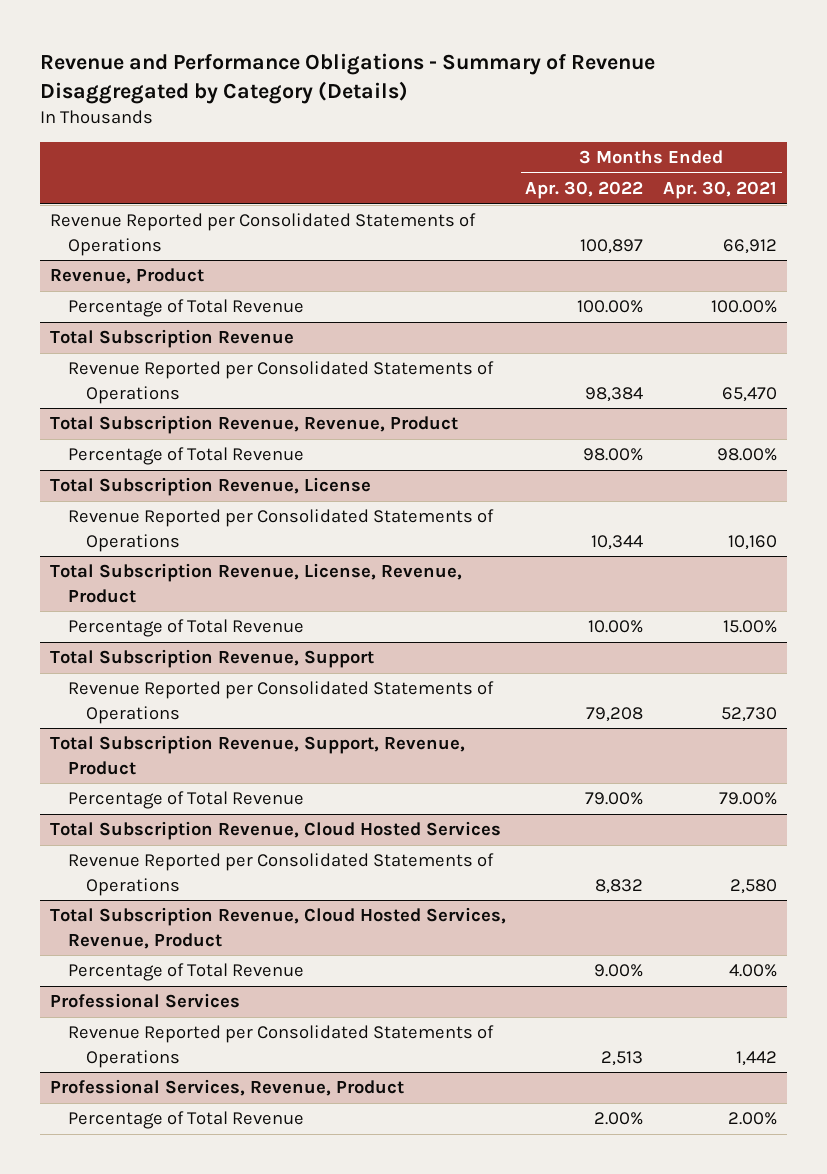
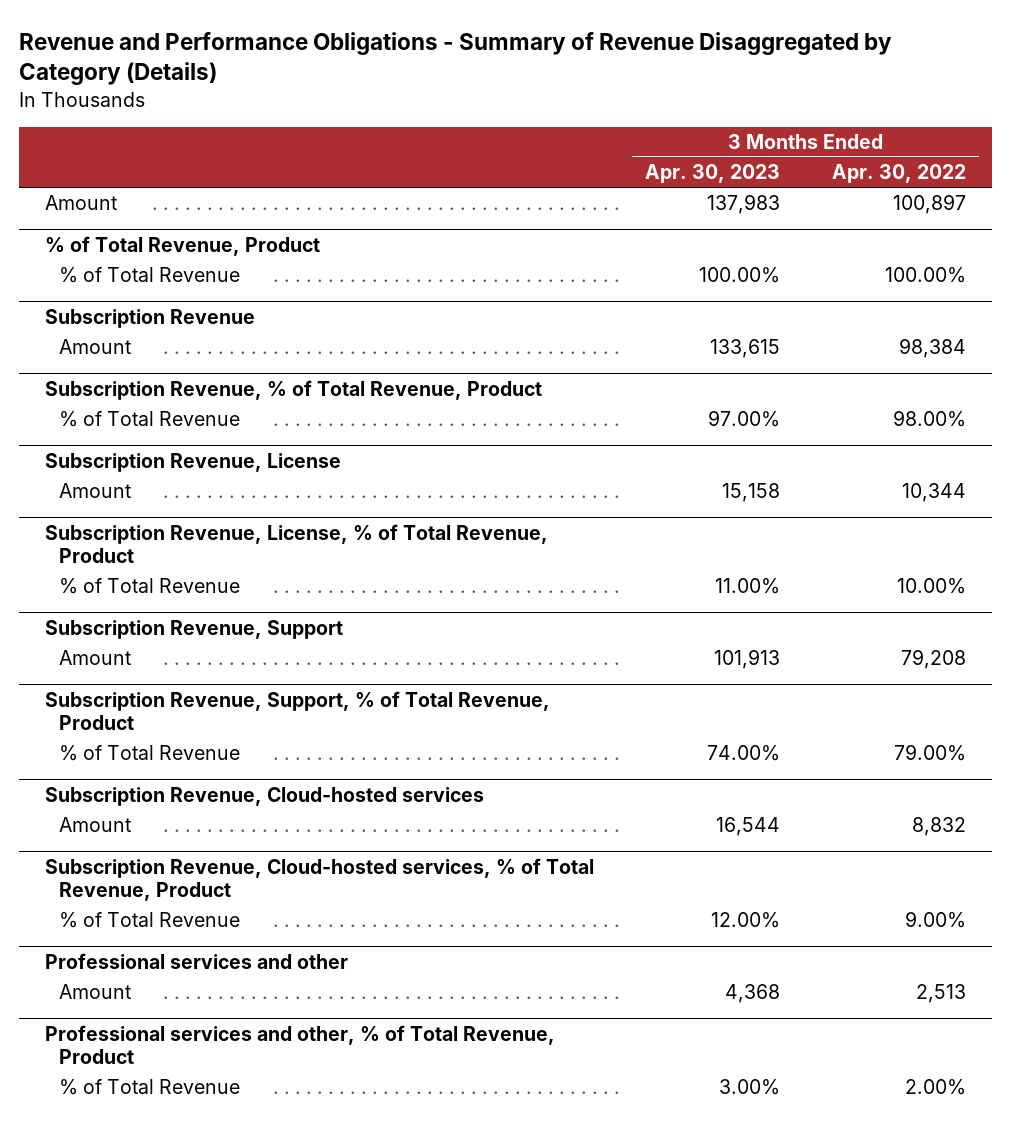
- | 3 Months Ended Apr. 30, 2022 | 3 Months Ended Apr. 30, 2021
+ | 3 Months Ended Apr. 30, 2023 | 3 Months Ended Apr. 30, 2022
- Revenue Reported per Consolidated Statements of Operations | 100,897 | 66,912
- Revenue, Product
- Percentage of Total Revenue | 100.00% | 100.00%
- Total Subscription Revenue
- Revenue Reported per Consolidated Statements of Operations | 98,384 | 65,470
- Total Subscription Revenue, Revenue, Product
- Percentage of Total Revenue | 98.00% | 98.00%
- Total Subscription Revenue, License
- Revenue Reported per Consolidated Statements of Operations | 10,344 | 10,160
- Total Subscription Revenue, License, Revenue, Product
- Percentage of Total Revenue | 10.00% | 15.00%
- Total Subscription Revenue, Support
- Revenue Reported per Consolidated Statements of Operations | 79,208 | 52,730
- Total Subscription Revenue, Support, Revenue, Product
- Percentage of Total Revenue | 79.00% | 79.00%
- Total Subscription Revenue, Cloud Hosted Services
- Revenue Reported per Consolidated Statements of Operations | 8,832 | 2,580
- Total Subscription Revenue, Cloud Hosted Services, Revenue, Product
- Percentage of Total Revenue | 9.00% | 4.00%
- Professional Services
- Revenue Reported per Consolidated Statements of Operations | 2,513 | 1,442
- Professional Services, Revenue, Product
- Percentage of Total Revenue | 2.00% | 2.00%
+ Amount | 137,983 | 100,897
+ % of Total Revenue, Product
+ % of Total Revenue | 100.00% | 100.00%
+ Subscription Revenue
+ Amount | 133,615 | 98,384
+ Subscription Revenue, % of Total Revenue, Product
+ % of Total Revenue | 97.00% | 98.00%
+ Subscription Revenue, License
+ Amount | 15,158 | 10,344
+ Subscription Revenue, License, % of Total Revenue, Product
+ % of Total Revenue | 11.00% | 10.00%
+ Subscription Revenue, Support
+ Amount | 101,913 | 79,208
+ Subscription Revenue, Support, % of Total Revenue, Product
+ % of Total Revenue | 74.00% | 79.00%
+ Subscription Revenue, Cloud-hosted services
+ Amount | 16,544 | 8,832
+ Subscription Revenue, Cloud-hosted services, % of Total Revenue, Product
+ % of Total Revenue | 12.00% | 9.00%
+ Professional services and other
+ Amount | 4,368 | 2,513
+ Professional services and other, % of Total Revenue, Product
+ % of Total Revenue | 3.00% | 2.00%

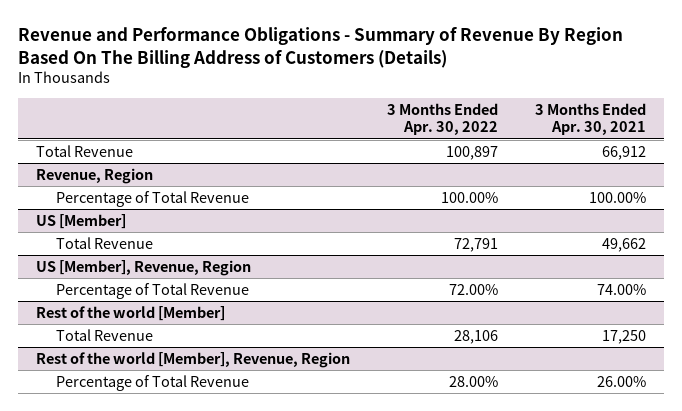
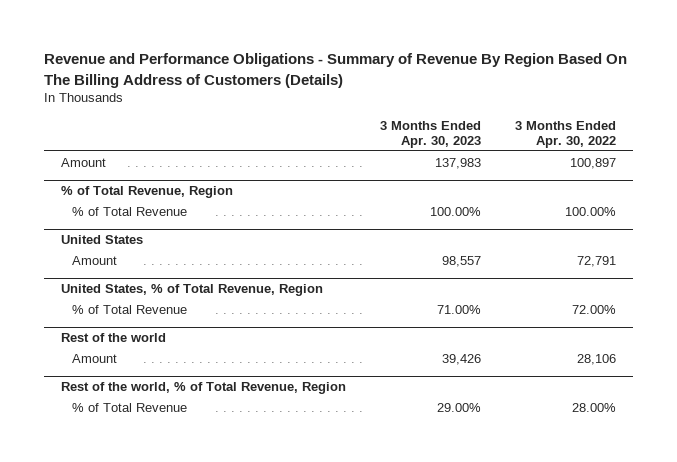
- | 3 Months Ended Apr. 30, 2022 | 3 Months Ended Apr. 30, 2021
+ | 3 Months Ended Apr. 30, 2023 | 3 Months Ended Apr. 30, 2022
- Total Revenue | 100,897 | 66,912
- Revenue, Region
- Percentage of Total Revenue | 100.00% | 100.00%
- US [Member]
- Total Revenue | 72,791 | 49,662
- US [Member], Revenue, Region
- Percentage of Total Revenue | 72.00% | 74.00%
- Rest of the world [Member]
- Total Revenue | 28,106 | 17,250
- Rest of the world [Member], Revenue, Region
- Percentage of Total Revenue | 28.00% | 26.00%
+ Amount | 137,983 | 100,897
+ % of Total Revenue, Region
+ % of Total Revenue | 100.00% | 100.00%
+ United States
+ Amount | 98,557 | 72,791
+ United States, % of Total Revenue, Region
+ % of Total Revenue | 71.00% | 72.00%
+ Rest of the world
+ Amount | 39,426 | 28,106
+ Rest of the world, % of Total Revenue, Region
+ % of Total Revenue | 29.00% | 28.00%

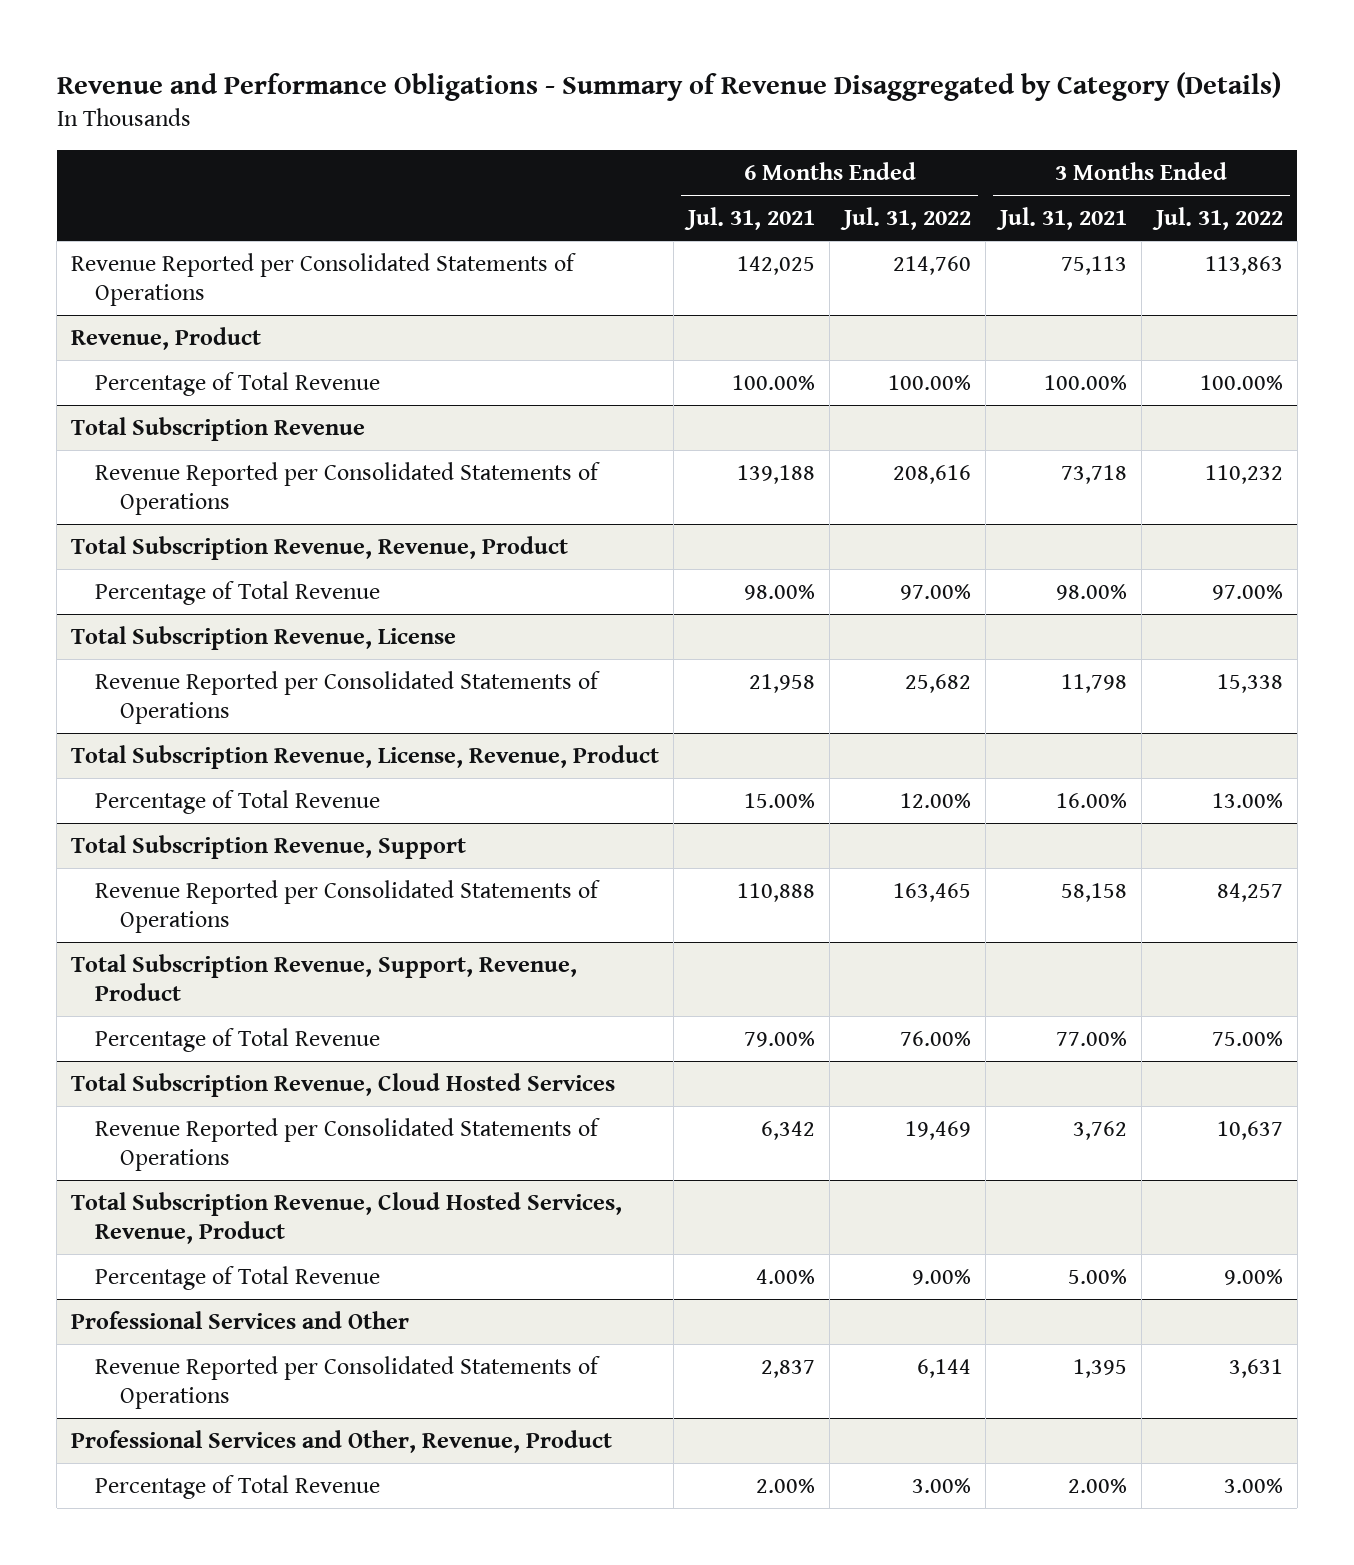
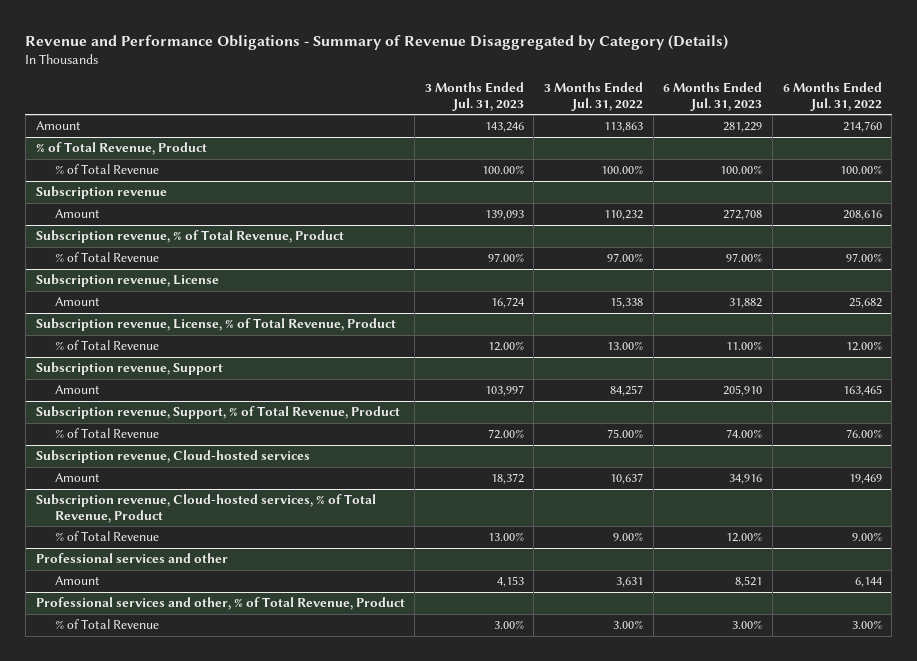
- | 6 Months Ended Jul. 31, 2021 | 6 Months Ended Jul. 31, 2022 | 3 Months Ended Jul. 31, 2021 | 3 Months Ended Jul. 31, 2022
+ | 3 Months Ended Jul. 31, 2023 | 3 Months Ended Jul. 31, 2022 | 6 Months Ended Jul. 31, 2023 | 6 Months Ended Jul. 31, 2022
- Revenue Reported per Consolidated Statements of Operations | 142,025 | 214,760 | 75,113 | 113,863
- Revenue, Product
- Percentage of Total Revenue | 100.00% | 100.00% | 100.00% | 100.00%
- Total Subscription Revenue
- Revenue Reported per Consolidated Statements of Operations | 139,188 | 208,616 | 73,718 | 110,232
- Total Subscription Revenue, Revenue, Product
- Percentage of Total Revenue | 98.00% | 97.00% | 98.00% | 97.00%
- Total Subscription Revenue, License
- Revenue Reported per Consolidated Statements of Operations | 21,958 | 25,682 | 11,798 | 15,338
- Total Subscription Revenue, License, Revenue, Product
- Percentage of Total Revenue | 15.00% | 12.00% | 16.00% | 13.00%
- Total Subscription Revenue, Support
- Revenue Reported per Consolidated Statements of Operations | 110,888 | 163,465 | 58,158 | 84,257
- Total Subscription Revenue, Support, Revenue, Product
- Percentage of Total Revenue | 79.00% | 76.00% | 77.00% | 75.00%
- Total Subscription Revenue, Cloud Hosted Services
- Revenue Reported per Consolidated Statements of Operations | 6,342 | 19,469 | 3,762 | 10,637
- Total Subscription Revenue, Cloud Hosted Services, Revenue, Product
- Percentage of Total Revenue | 4.00% | 9.00% | 5.00% | 9.00%
- Professional Services and Other
- Revenue Reported per Consolidated Statements of Operations | 2,837 | 6,144 | 1,395 | 3,631
- Professional Services and Other, Revenue, Product
- Percentage of Total Revenue | 2.00% | 3.00% | 2.00% | 3.00%
+ Amount | 143,246 | 113,863 | 281,229 | 214,760
+ % of Total Revenue, Product
+ % of Total Revenue | 100.00% | 100.00% | 100.00% | 100.00%
+ Subscription revenue
+ Amount | 139,093 | 110,232 | 272,708 | 208,616
+ Subscription revenue, % of Total Revenue, Product
+ % of Total Revenue | 97.00% | 97.00% | 97.00% | 97.00%
+ Subscription revenue, License
+ Amount | 16,724 | 15,338 | 31,882 | 25,682
+ Subscription revenue, License, % of Total Revenue, Product
+ % of Total Revenue | 12.00% | 13.00% | 11.00% | 12.00%
+ Subscription revenue, Support
+ Amount | 103,997 | 84,257 | 205,910 | 163,465
+ Subscription revenue, Support, % of Total Revenue, Product
+ % of Total Revenue | 72.00% | 75.00% | 74.00% | 76.00%
+ Subscription revenue, Cloud-hosted services
+ Amount | 18,372 | 10,637 | 34,916 | 19,469
+ Subscription revenue, Cloud-hosted services, % of Total Revenue, Product
+ % of Total Revenue | 13.00% | 9.00% | 12.00% | 9.00%
+ Professional services and other
+ Amount | 4,153 | 3,631 | 8,521 | 6,144
+ Professional services and other, % of Total Revenue, Product
+ % of Total Revenue | 3.00% | 3.00% | 3.00% | 3.00%

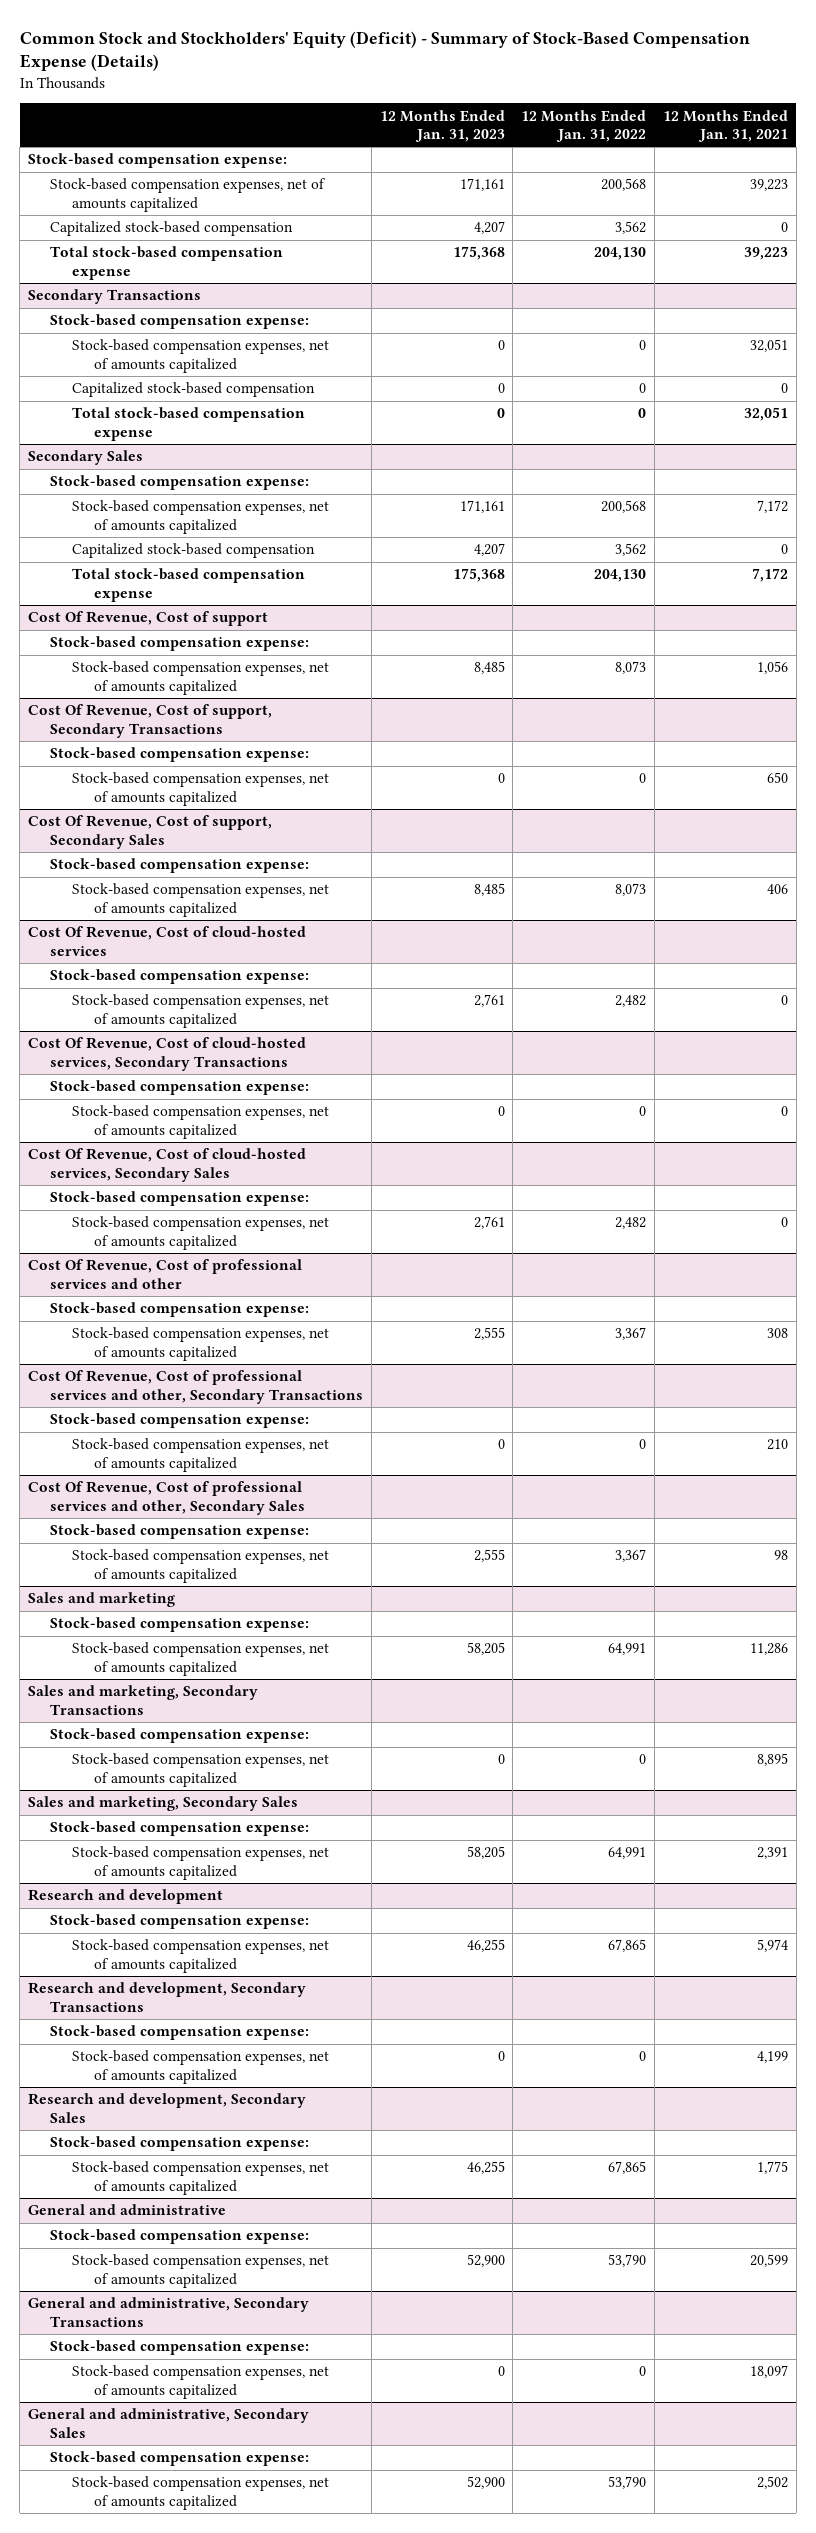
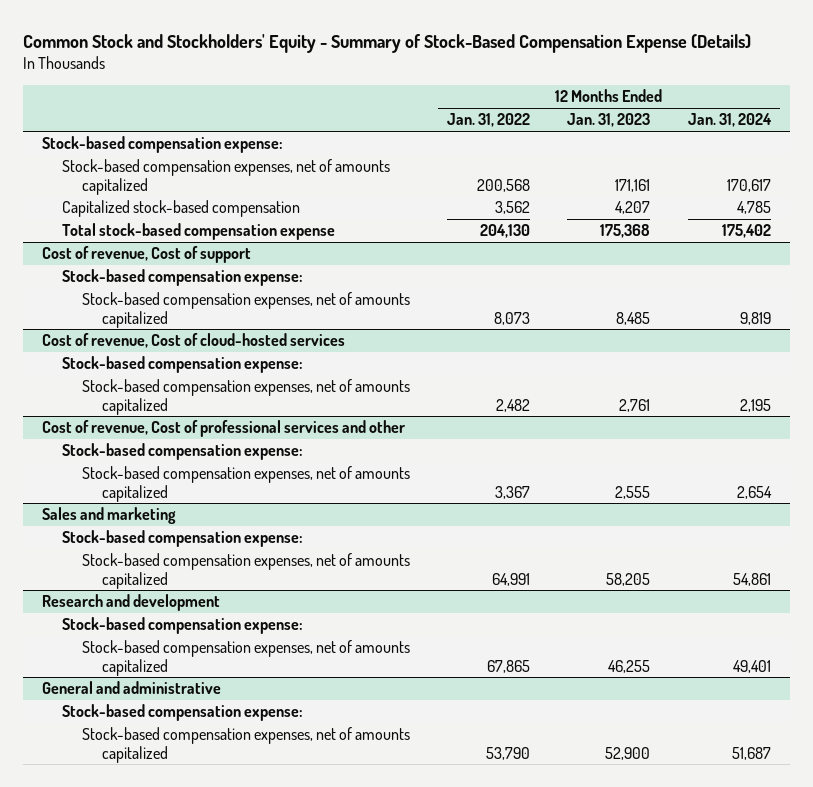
- Common Stock and Stockholders' Equity (Deficit) - Summary of Stock-Based Compensation Expense (Details)
+ Common Stock and Stockholders' Equity - Summary of Stock-Based Compensation Expense (Details)
- | 12 Months Ended Jan. 31, 2023 | 12 Months Ended Jan. 31, 2022 | 12 Months Ended Jan. 31, 2021
+ | 12 Months Ended Jan. 31, 2022 | 12 Months Ended Jan. 31, 2023 | 12 Months Ended Jan. 31, 2024
- Secondary Transactions
- Stock-based compensation expense:
- Stock-based compensation expenses, net of amounts capitalized | 0 | 0 | 32,051
- Capitalized stock-based compensation | 0 | 0 | 0
- Total stock-based compensation expense | 0 | 0 | 32,051
- Secondary Sales
- Stock-based compensation expense:
- Stock-based compensation expenses, net of amounts capitalized | 171,161 | 200,568 | 7,172
- Capitalized stock-based compensation | 4,207 | 3,562 | 0
- Total stock-based compensation expense | 175,368 | 204,130 | 7,172
- Cost Of Revenue, Cost of support
- Stock-based compensation expense:
- Stock-based compensation expenses, net of amounts capitalized | 8,485 | 8,073 | 1,056
- Cost Of Revenue, Cost of support, Secondary Transactions
- Stock-based compensation expense:
- Stock-based compensation expenses, net of amounts capitalized | 0 | 0 | 650
- Cost Of Revenue, Cost of support, Secondary Sales
+ Cost of revenue, Cost of support
- Cost Of Revenue, Cost of cloud-hosted services
- Stock-based compensation expense:
- Stock-based compensation expenses, net of amounts capitalized | 2,761 | 2,482 | 0
- Cost Of Revenue, Cost of cloud-hosted services, Secondary Transactions
- Stock-based compensation expense:
- Stock-based compensation expenses, net of amounts capitalized | 0 | 0 | 0
- Cost Of Revenue, Cost of cloud-hosted services, Secondary Sales
+ Cost of revenue, Cost of cloud-hosted services
- Cost Of Revenue, Cost of professional services and other
- Stock-based compensation expense:
- Stock-based compensation expenses, net of amounts capitalized | 2,555 | 3,367 | 308
- Cost Of Revenue, Cost of professional services and other, Secondary Transactions
- Stock-based compensation expense:
- Stock-based compensation expenses, net of amounts capitalized | 0 | 0 | 210
- Cost Of Revenue, Cost of professional services and other, Secondary Sales
+ Cost of revenue, Cost of professional services and other
- Sales and marketing, Secondary Transactions
- Stock-based compensation expense:
- Stock-based compensation expenses, net of amounts capitalized | 0 | 0 | 8,895
- Sales and marketing, Secondary Sales
- Stock-based compensation expense:
- Stock-based compensation expenses, net of amounts capitalized | 58,205 | 64,991 | 2,391
- Research and development, Secondary Transactions
- Stock-based compensation expense:
- Stock-based compensation expenses, net of amounts capitalized | 0 | 0 | 4,199
- Research and development, Secondary Sales
- Stock-based compensation expense:
- Stock-based compensation expenses, net of amounts capitalized | 46,255 | 67,865 | 1,775
- General and administrative, Secondary Transactions
- Stock-based compensation expense:
- Stock-based compensation expenses, net of amounts capitalized | 0 | 0 | 18,097
- General and administrative, Secondary Sales
- Stock-based compensation expense:
- Stock-based compensation expenses, net of amounts capitalized | 52,900 | 53,790 | 2,502

